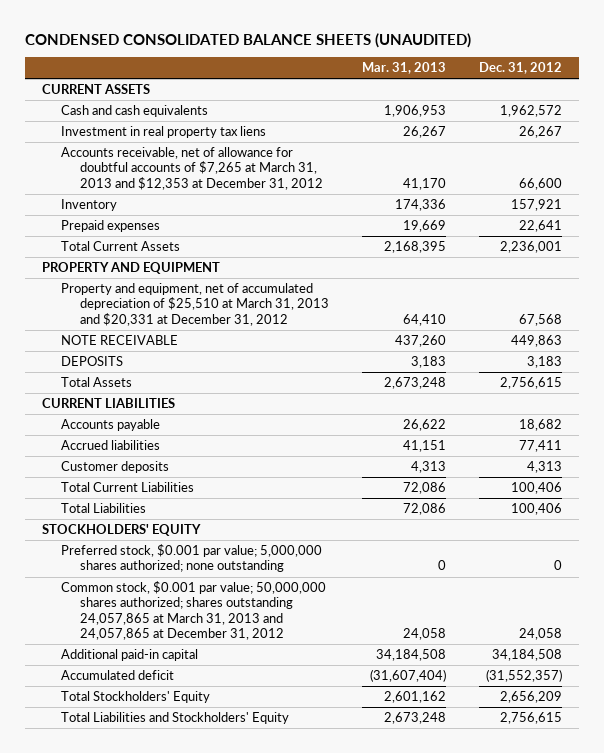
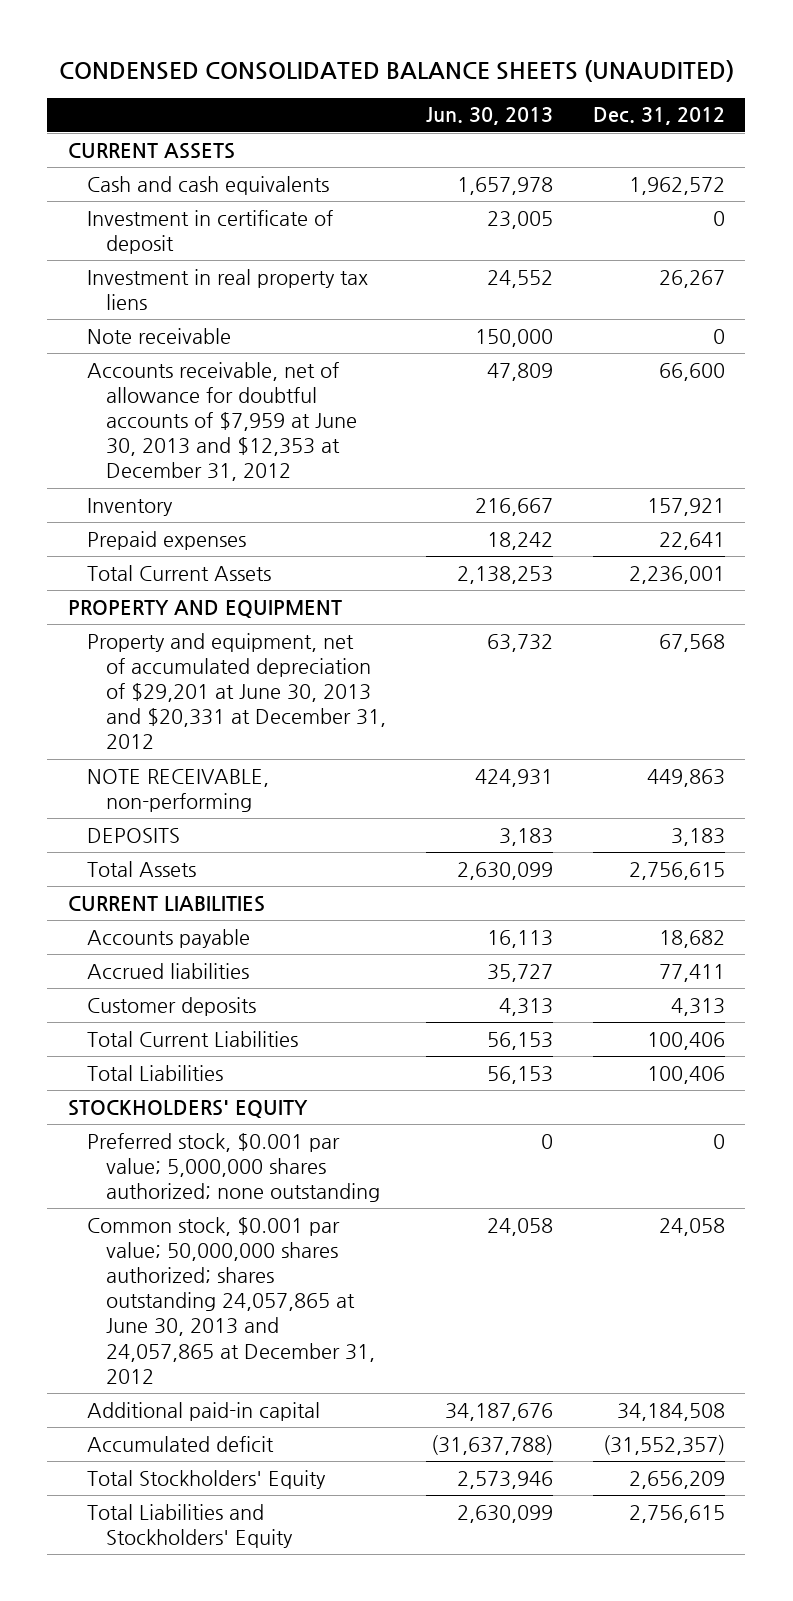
- | Mar. 31, 2013 | Dec. 31, 2012
+ | Jun. 30, 2013 | Dec. 31, 2012
+ Investment in certificate of deposit | 23,005 | 0
- Accounts receivable, net of allowance for doubtful accounts of $7,265 at March 31, 2013 and $12,353 at December 31, 2012 | 41,170 | 66,600
+ Note receivable | 150,000 | 0
+ Accounts receivable, net of allowance for doubtful accounts of $7,959 at June 30, 2013 and $12,353 at December 31, 2012 | 47,809 | 66,600
- Property and equipment, net of accumulated depreciation of $25,510 at March 31, 2013 and $20,331 at December 31, 2012 | 64,410 | 67,568
- NOTE RECEIVABLE | 437,260 | 449,863
+ Property and equipment, net of accumulated depreciation of $29,201 at June 30, 2013 and $20,331 at December 31, 2012 | 63,732 | 67,568
+ NOTE RECEIVABLE, non-performing | 424,931 | 449,863
- Common stock, $0.001 par value; 50,000,000 shares authorized; shares outstanding 24,057,865 at March 31, 2013 and 24,057,865 at December 31, 2012 | 24,058 | 24,058
+ Common stock, $0.001 par value; 50,000,000 shares authorized; shares outstanding 24,057,865 at June 30, 2013 and 24,057,865 at December 31, 2012 | 24,058 | 24,058

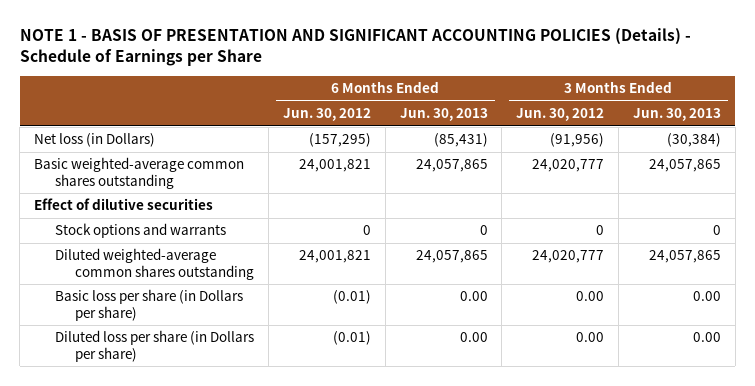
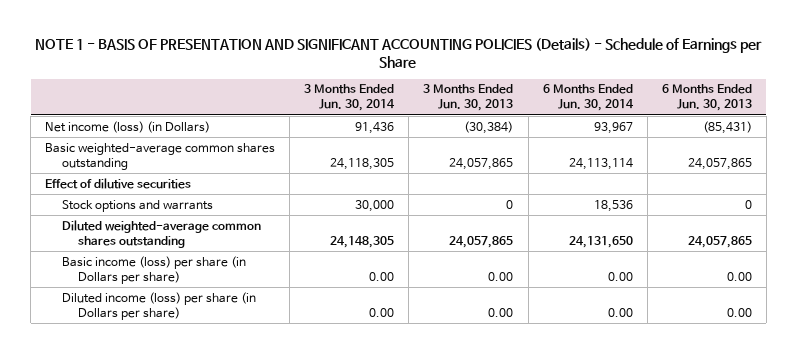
- | 6 Months Ended Jun. 30, 2012 | 6 Months Ended Jun. 30, 2013 | 3 Months Ended Jun. 30, 2012 | 3 Months Ended Jun. 30, 2013
+ | 3 Months Ended Jun. 30, 2014 | 3 Months Ended Jun. 30, 2013 | 6 Months Ended Jun. 30, 2014 | 6 Months Ended Jun. 30, 2013
- Net loss (in Dollars) | (157,295) | (85,431) | (91,956) | (30,384)
+ Net income (loss) (in Dollars) | 91,436 | (30,384) | 93,967 | (85,431)
- Basic loss per share (in Dollars per share) | (0.01) | 0.00 | 0.00 | 0.00
- Diluted loss per share (in Dollars per share) | (0.01) | 0.00 | 0.00 | 0.00
+ Basic income (loss) per share (in Dollars per share) | 0.00 | 0.00 | 0.00 | 0.00
+ Diluted income (loss) per share (in Dollars per share) | 0.00 | 0.00 | 0.00 | 0.00

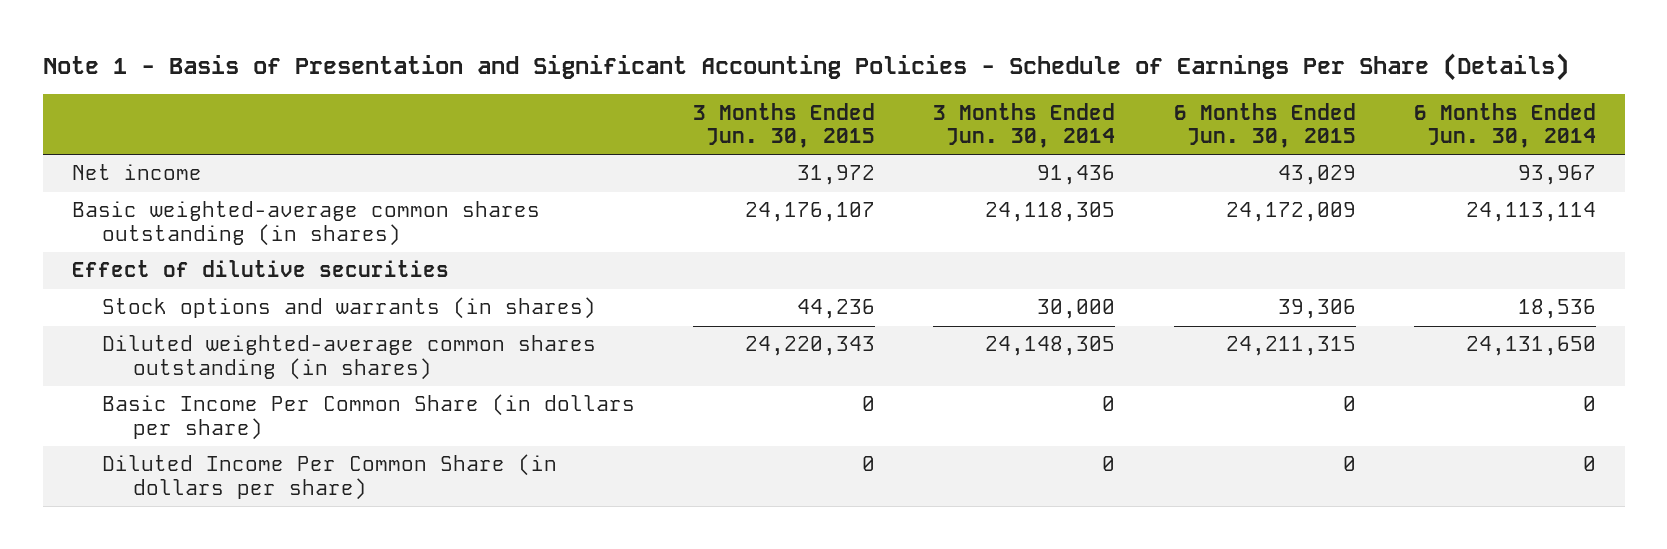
- NOTE 1 - BASIS OF PRESENTATION AND SIGNIFICANT ACCOUNTING POLICIES (Details) - Schedule of Earnings per Share
+ Note 1 - Basis of Presentation and Significant Accounting Policies - Schedule of Earnings Per Share (Details)
- | 3 Months Ended Jun. 30, 2014 | 3 Months Ended Jun. 30, 2013 | 6 Months Ended Jun. 30, 2014 | 6 Months Ended Jun. 30, 2013
+ | 3 Months Ended Jun. 30, 2015 | 3 Months Ended Jun. 30, 2014 | 6 Months Ended Jun. 30, 2015 | 6 Months Ended Jun. 30, 2014
- Net income (loss) (in Dollars) | 91,436 | (30,384) | 93,967 | (85,431)
- Basic weighted-average common shares outstanding | 24,118,305 | 24,057,865 | 24,113,114 | 24,057,865
+ Net income | 31,972 | 91,436 | 43,029 | 93,967
+ Basic weighted-average common shares outstanding (in shares) | 24,176,107 | 24,118,305 | 24,172,009 | 24,113,114
- Stock options and warrants | 30,000 | 0 | 18,536 | 0
- Diluted weighted-average common shares outstanding | 24,148,305 | 24,057,865 | 24,131,650 | 24,057,865
- Basic income (loss) per share (in Dollars per share) | 0.00 | 0.00 | 0.00 | 0.00
- Diluted income (loss) per share (in Dollars per share) | 0.00 | 0.00 | 0.00 | 0.00
+ Stock options and warrants (in shares) | 44,236 | 30,000 | 39,306 | 18,536
+ Diluted weighted-average common shares outstanding (in shares) | 24,220,343 | 24,148,305 | 24,211,315 | 24,131,650
+ Basic Income Per Common Share (in dollars per share) | 0 | 0 | 0 | 0
+ Diluted Income Per Common Share (in dollars per share) | 0 | 0 | 0 | 0

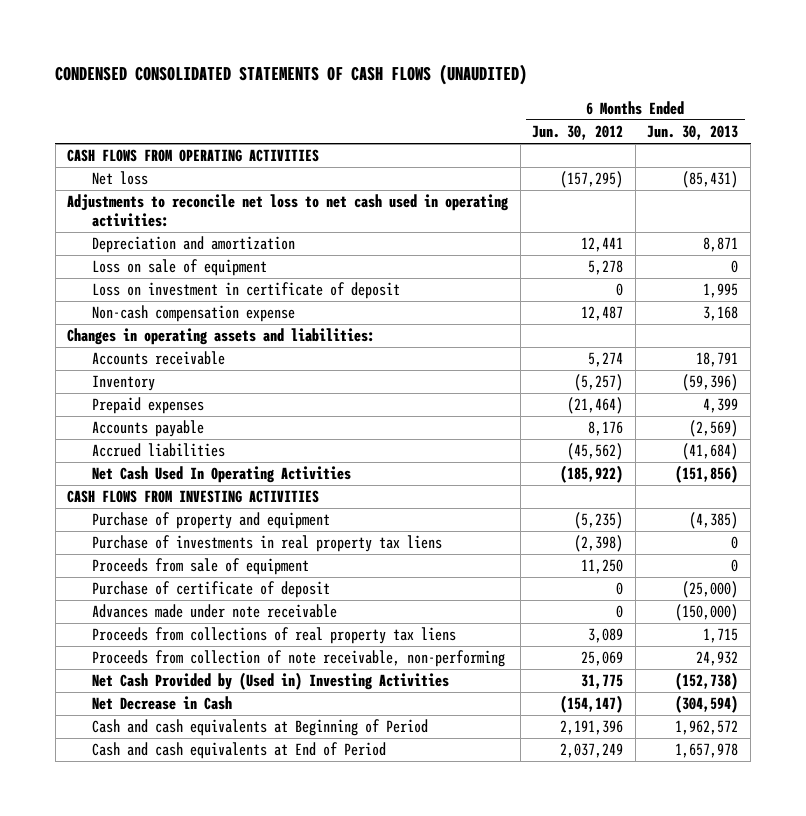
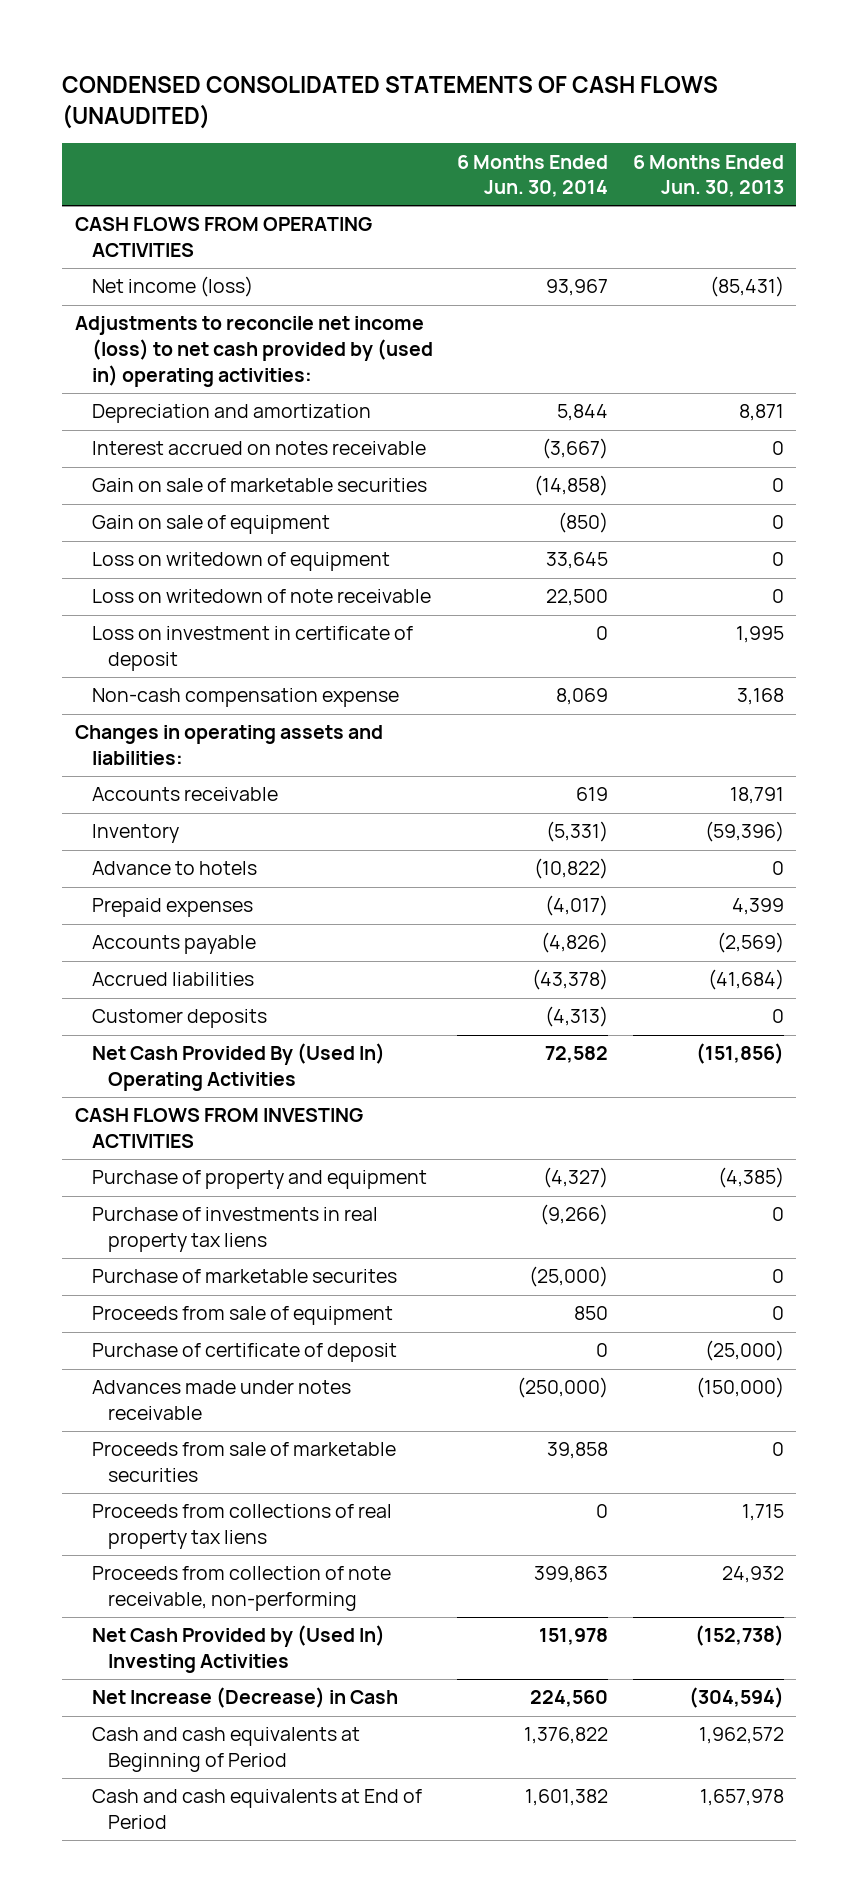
- | 6 Months Ended Jun. 30, 2012 | 6 Months Ended Jun. 30, 2013
+ | 6 Months Ended Jun. 30, 2014 | 6 Months Ended Jun. 30, 2013
- Net loss | (157,295) | (85,431)
- Adjustments to reconcile net loss to net cash used in operating activities:
+ Net income (loss) | 93,967 | (85,431)
+ Adjustments to reconcile net income (loss) to net cash provided by (used in) operating activities:
- Loss on sale of equipment | 5,278 | 0
+ Interest accrued on notes receivable | (3,667) | 0
+ Gain on sale of marketable securities | (14,858) | 0
+ Gain on sale of equipment | (850) | 0
+ Loss on writedown of equipment | 33,645 | 0
+ Loss on writedown of note receivable | 22,500 | 0
+ Advance to hotels | (10,822) | 0
- Net Cash Used In Operating Activities | (185,922) | (151,856)
+ Customer deposits | (4,313) | 0
+ Net Cash Provided By (Used In) Operating Activities | 72,582 | (151,856)
+ Purchase of marketable securites | (25,000) | 0
- Advances made under note receivable | 0 | (150,000)
+ Advances made under notes receivable | (250,000) | (150,000)
+ Proceeds from sale of marketable securities | 39,858 | 0
- Net Cash Provided by (Used in) Investing Activities | 31,775 | (152,738)
- Net Decrease in Cash | (154,147) | (304,594)
+ Net Cash Provided by (Used In) Investing Activities | 151,978 | (152,738)
+ Net Increase (Decrease) in Cash | 224,560 | (304,594)

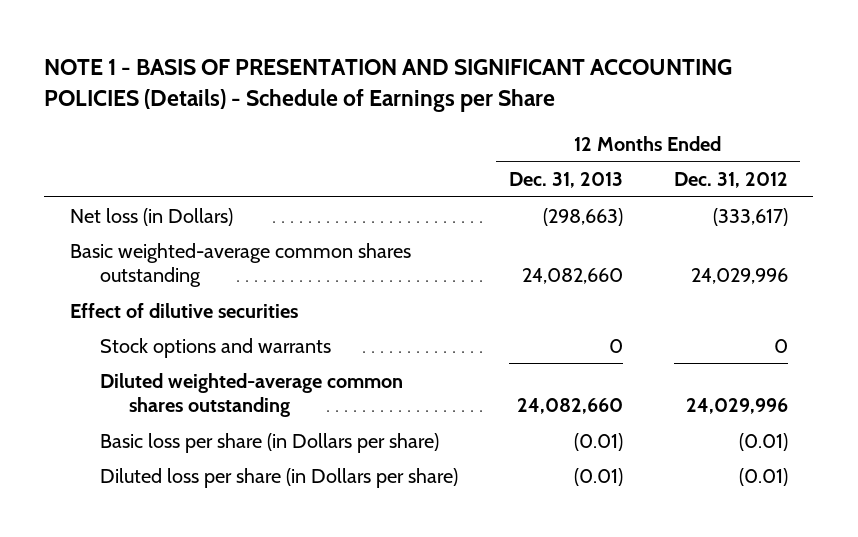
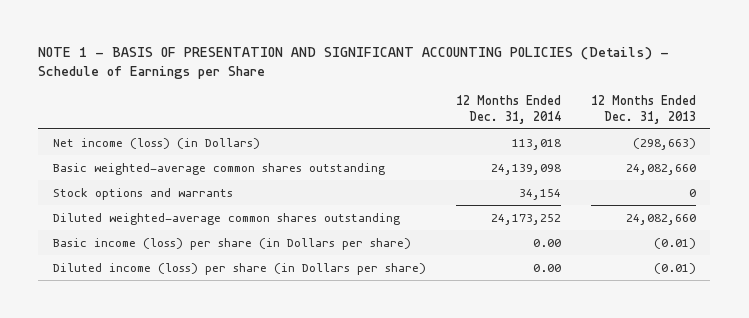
- | 12 Months Ended Dec. 31, 2013 | 12 Months Ended Dec. 31, 2012
+ | 12 Months Ended Dec. 31, 2014 | 12 Months Ended Dec. 31, 2013
- Net loss (in Dollars) | (298,663) | (333,617)
+ Net income (loss) (in Dollars) | 113,018 | (298,663)
- Effect of dilutive securities
- Basic loss per share (in Dollars per share) | (0.01) | (0.01)
- Diluted loss per share (in Dollars per share) | (0.01) | (0.01)
+ Basic income (loss) per share (in Dollars per share) | 0.00 | (0.01)
+ Diluted income (loss) per share (in Dollars per share) | 0.00 | (0.01)

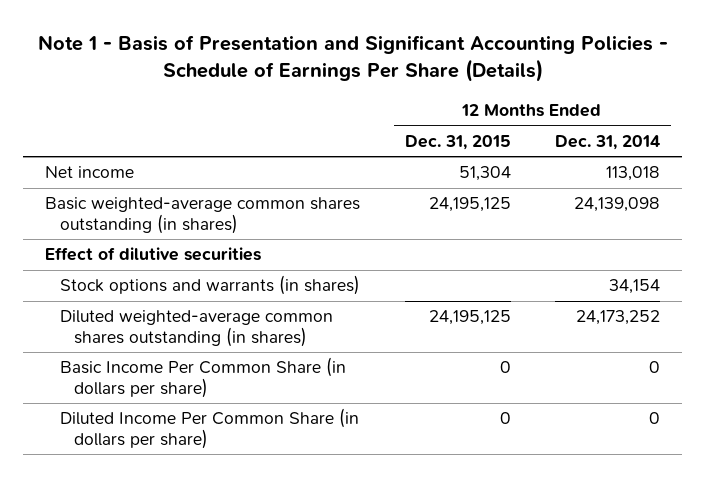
- NOTE 1 - BASIS OF PRESENTATION AND SIGNIFICANT ACCOUNTING POLICIES (Details) - Schedule of Earnings per Share
+ Note 1 - Basis of Presentation and Significant Accounting Policies - Schedule of Earnings Per Share (Details)
- | 12 Months Ended Dec. 31, 2014 | 12 Months Ended Dec. 31, 2013
+ | 12 Months Ended Dec. 31, 2015 | 12 Months Ended Dec. 31, 2014
- Net income (loss) (in Dollars) | 113,018 | (298,663)
- Basic weighted-average common shares outstanding | 24,139,098 | 24,082,660
- Stock options and warrants | 34,154 | 0
- Diluted weighted-average common shares outstanding | 24,173,252 | 24,082,660
- Basic income (loss) per share (in Dollars per share) | 0.00 | (0.01)
- Diluted income (loss) per share (in Dollars per share) | 0.00 | (0.01)
+ Net income | 51,304 | 113,018
+ Basic weighted-average common shares outstanding (in shares) | 24,195,125 | 24,139,098
+ Effect of dilutive securities
+ Stock options and warrants (in shares) | | 34,154
+ Diluted weighted-average common shares outstanding (in shares) | 24,195,125 | 24,173,252
+ Basic Income Per Common Share (in dollars per share) | 0 | 0
+ Diluted Income Per Common Share (in dollars per share) | 0 | 0

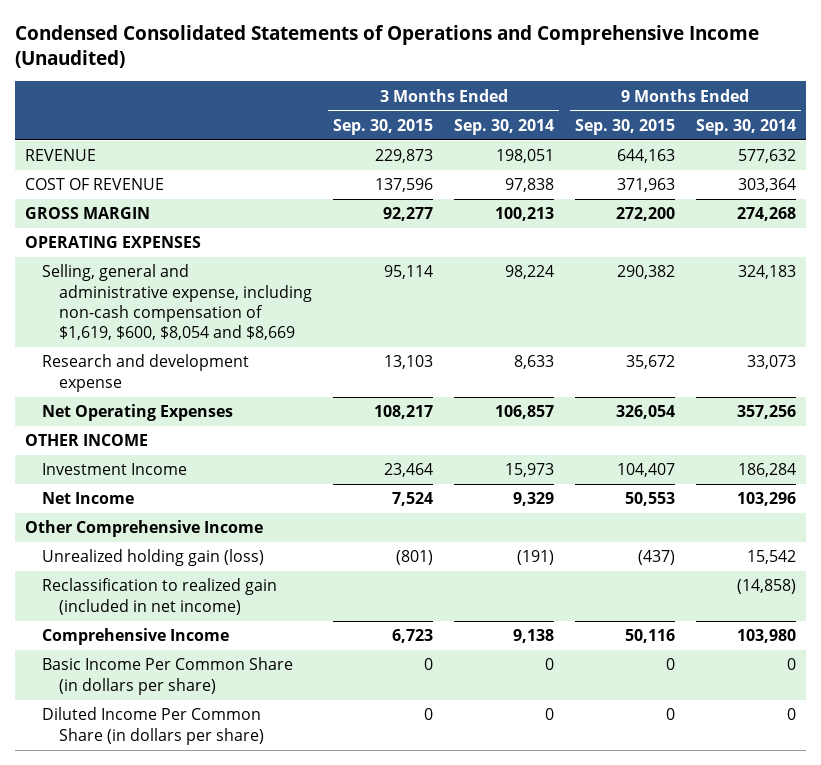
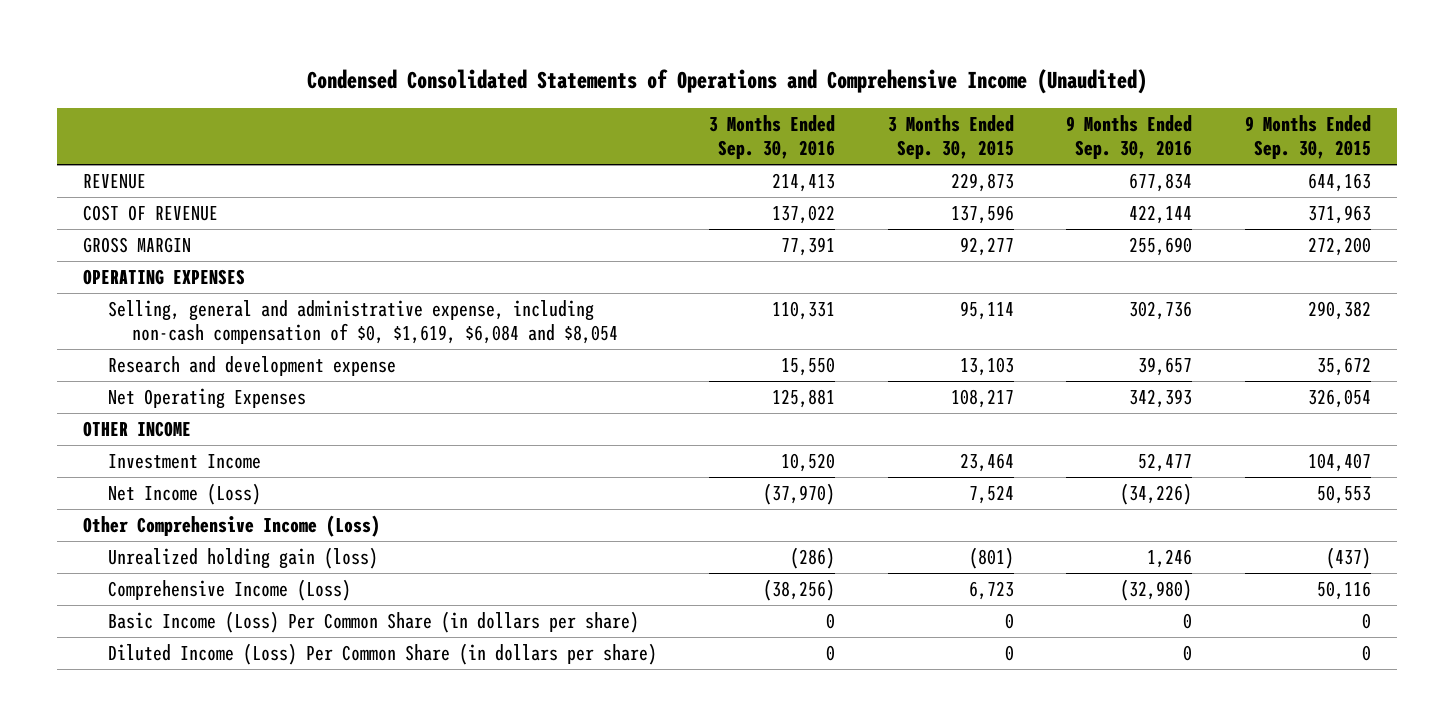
- | 3 Months Ended Sep. 30, 2015 | 3 Months Ended Sep. 30, 2014 | 9 Months Ended Sep. 30, 2015 | 9 Months Ended Sep. 30, 2014
+ | 3 Months Ended Sep. 30, 2016 | 3 Months Ended Sep. 30, 2015 | 9 Months Ended Sep. 30, 2016 | 9 Months Ended Sep. 30, 2015
- Selling, general and administrative expense, including non-cash compensation of $1,619, $600, $8,054 and $8,669 | 95,114 | 98,224 | 290,382 | 324,183
+ Selling, general and administrative expense, including non-cash compensation of $0, $1,619, $6,084 and $8,054 | 110,331 | 95,114 | 302,736 | 290,382
- Net Income | 7,524 | 9,329 | 50,553 | 103,296
- Other Comprehensive Income
+ Net Income (Loss) | (37,970) | 7,524 | (34,226) | 50,553
+ Other Comprehensive Income (Loss)
- Reclassification to realized gain (included in net income) | | | | (14,858)
- Comprehensive Income | 6,723 | 9,138 | 50,116 | 103,980
- Basic Income Per Common Share (in dollars per share) | 0 | 0 | 0 | 0
- Diluted Income Per Common Share (in dollars per share) | 0 | 0 | 0 | 0
+ Comprehensive Income (Loss) | (38,256) | 6,723 | (32,980) | 50,116
+ Basic Income (Loss) Per Common Share (in dollars per share) | 0 | 0 | 0 | 0
+ Diluted Income (Loss) Per Common Share (in dollars per share) | 0 | 0 | 0 | 0

